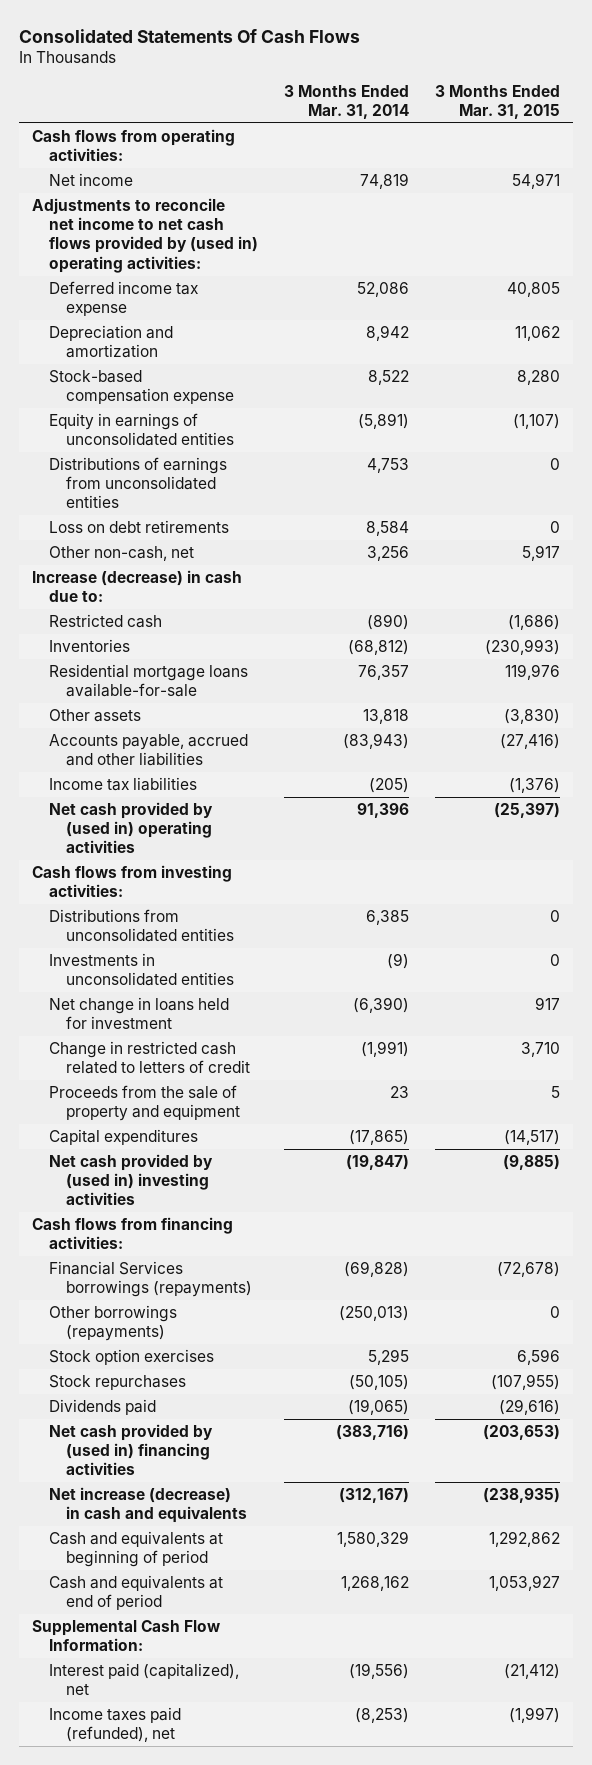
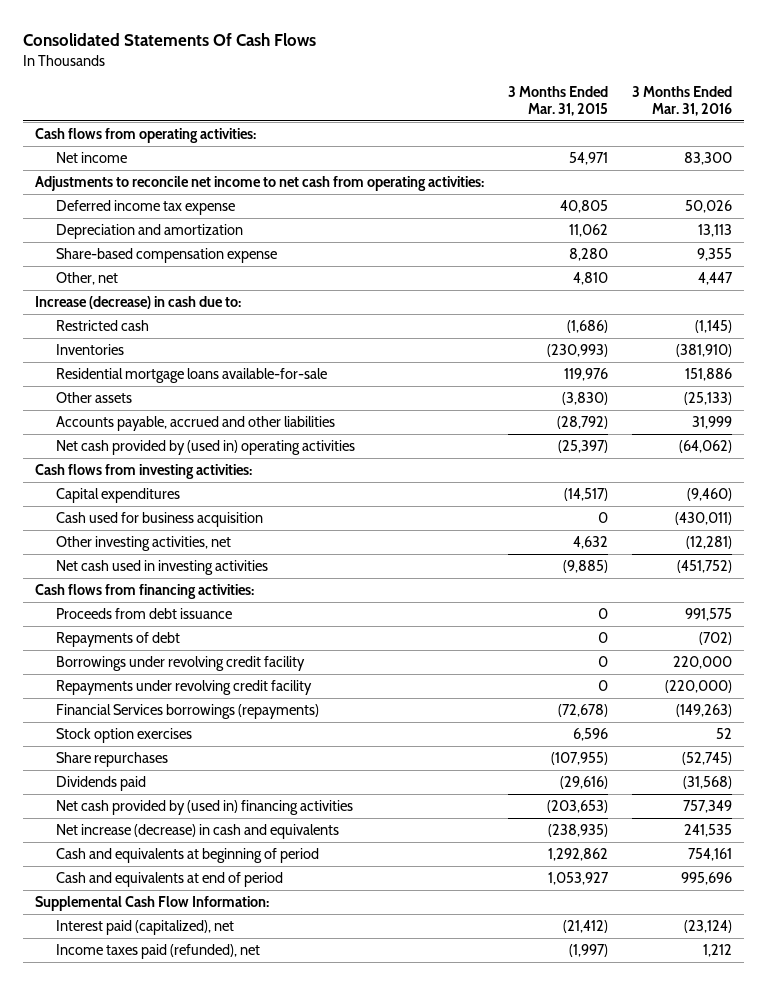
- | 3 Months Ended Mar. 31, 2014 | 3 Months Ended Mar. 31, 2015
+ | 3 Months Ended Mar. 31, 2015 | 3 Months Ended Mar. 31, 2016
- Adjustments to reconcile net income to net cash flows provided by (used in) operating activities:
+ Adjustments to reconcile net income to net cash from operating activities:
- Stock-based compensation expense | 8,522 | 8,280
- Equity in earnings of unconsolidated entities | (5,891) | (1,107)
- Distributions of earnings from unconsolidated entities | 4,753 | 0
- Loss on debt retirements | 8,584 | 0
- Other non-cash, net | 3,256 | 5,917
+ Share-based compensation expense | 8,280 | 9,355
+ Other, net | 4,810 | 4,447
- Accounts payable, accrued and other liabilities | (83,943) | (27,416)
- Income tax liabilities | (205) | (1,376)
+ Accounts payable, accrued and other liabilities | (28,792) | 31,999
- Distributions from unconsolidated entities | 6,385 | 0
- Investments in unconsolidated entities | (9) | 0
- Net change in loans held for investment | (6,390) | 917
- Change in restricted cash related to letters of credit | (1,991) | 3,710
- Proceeds from the sale of property and equipment | 23 | 5
- Net cash provided by (used in) investing activities | (19,847) | (9,885)
+ Cash used for business acquisition | 0 | (430,011)
+ Other investing activities, net | 4,632 | (12,281)
+ Net cash used in investing activities | (9,885) | (451,752)
+ Proceeds from debt issuance | 0 | 991,575
+ Repayments of debt | 0 | (702)
+ Borrowings under revolving credit facility | 0 | 220,000
+ Repayments under revolving credit facility | 0 | (220,000)
- Other borrowings (repayments) | (250,013) | 0
- Stock repurchases | (50,105) | (107,955)
+ Share repurchases | (107,955) | (52,745)

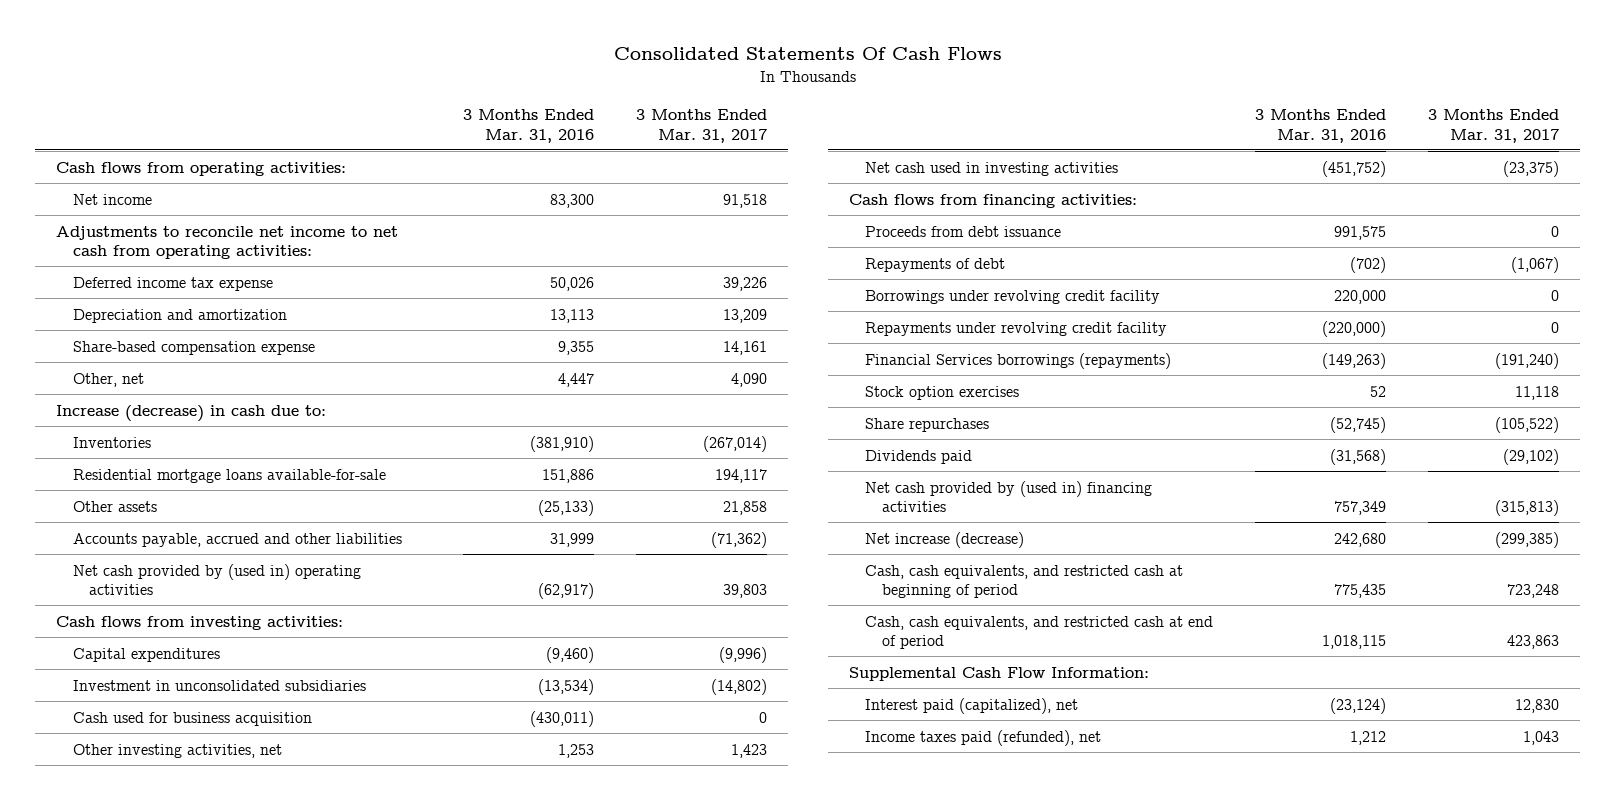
- | 3 Months Ended Mar. 31, 2015 | 3 Months Ended Mar. 31, 2016
+ | 3 Months Ended Mar. 31, 2016 | 3 Months Ended Mar. 31, 2017
- Restricted cash | (1,686) | (1,145)
- Net cash provided by (used in) operating activities | (25,397) | (64,062)
+ Net cash provided by (used in) operating activities | (62,917) | 39,803
+ Investment in unconsolidated subsidiaries | (13,534) | (14,802)
- Other investing activities, net | 4,632 | (12,281)
+ Other investing activities, net | 1,253 | 1,423
- Net increase (decrease) in cash and equivalents | (238,935) | 241,535
- Cash and equivalents at beginning of period | 1,292,862 | 754,161
- Cash and equivalents at end of period | 1,053,927 | 995,696
+ Net increase (decrease) | 242,680 | (299,385)
+ Cash, cash equivalents, and restricted cash at beginning of period | 775,435 | 723,248
+ Cash, cash equivalents, and restricted cash at end of period | 1,018,115 | 423,863

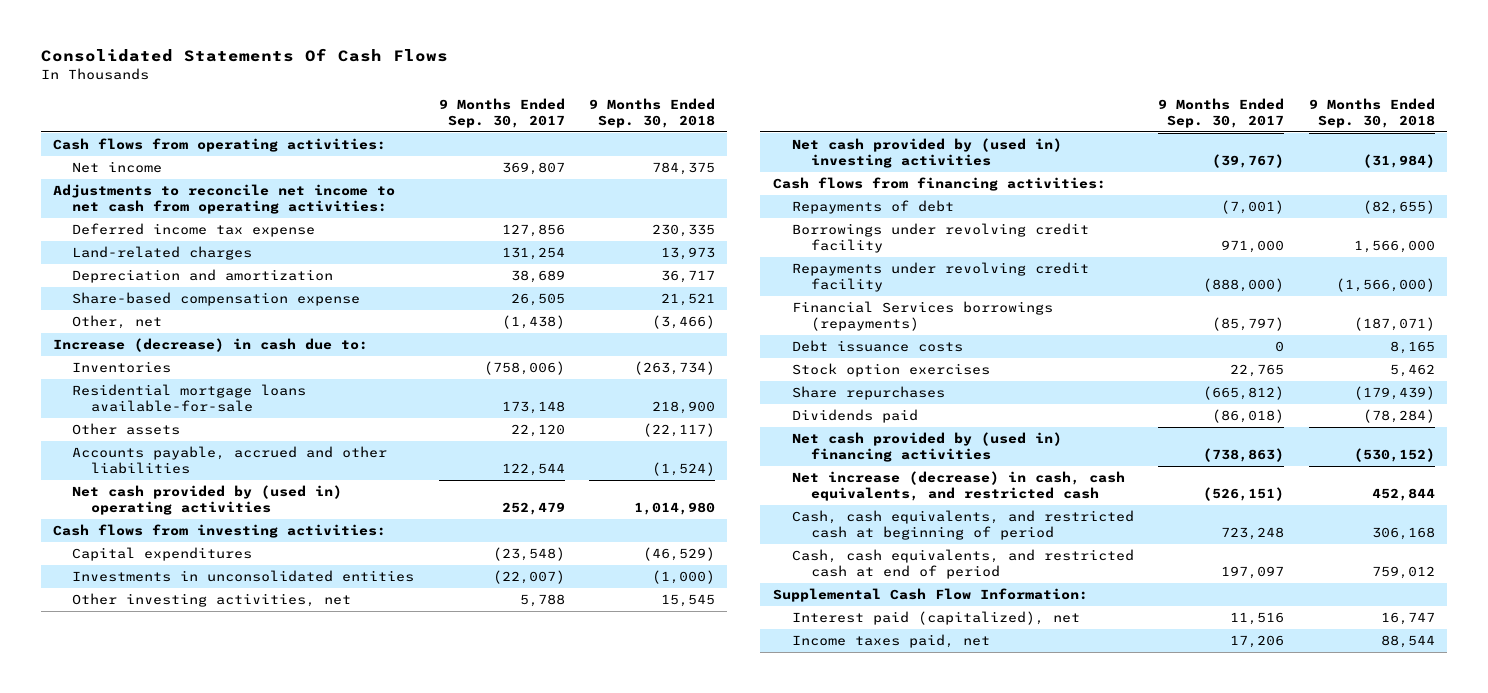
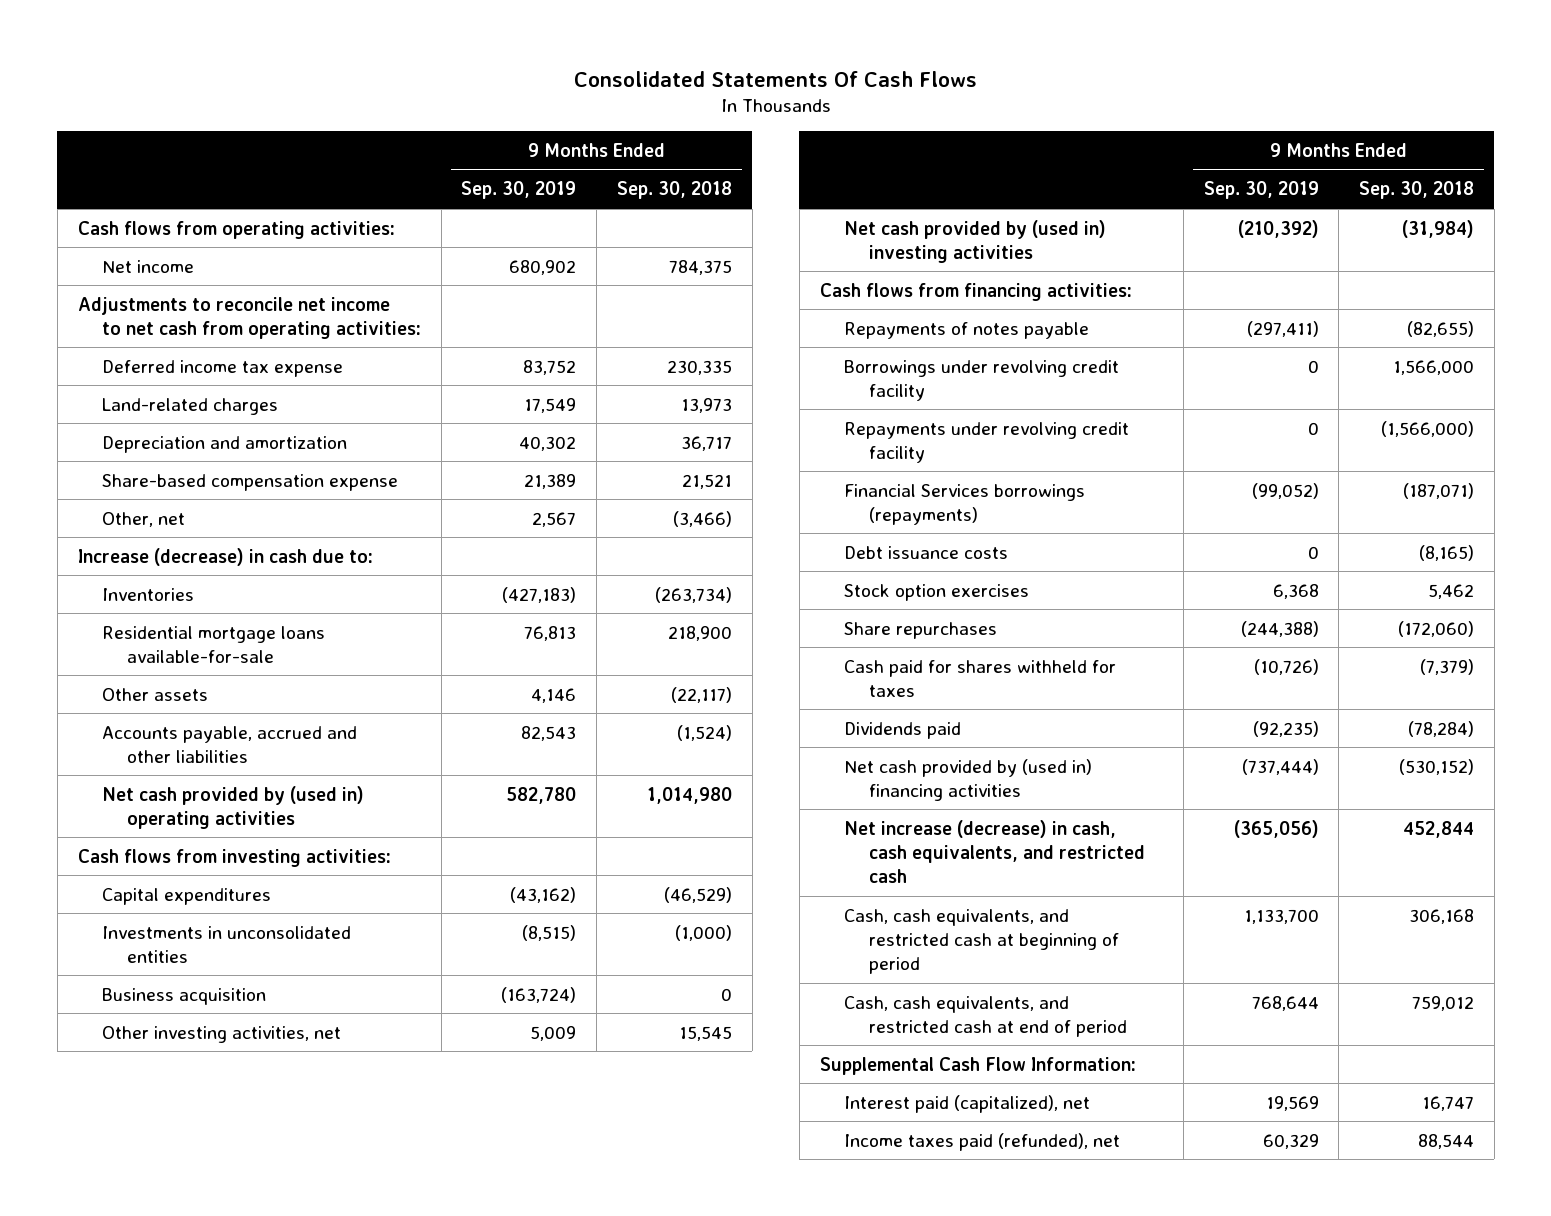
- | 9 Months Ended Sep. 30, 2017 | 9 Months Ended Sep. 30, 2018
+ | 9 Months Ended Sep. 30, 2019 | 9 Months Ended Sep. 30, 2018
+ Business acquisition | (163,724) | 0
- Repayments of debt | (7,001) | (82,655)
+ Repayments of notes payable | (297,411) | (82,655)
- Debt issuance costs | 0 | 8,165
+ Debt issuance costs | 0 | (8,165)
- Share repurchases | (665,812) | (179,439)
+ Share repurchases | (244,388) | (172,060)
+ Cash paid for shares withheld for taxes | (10,726) | (7,379)
- Income taxes paid, net | 17,206 | 88,544
+ Income taxes paid (refunded), net | 60,329 | 88,544

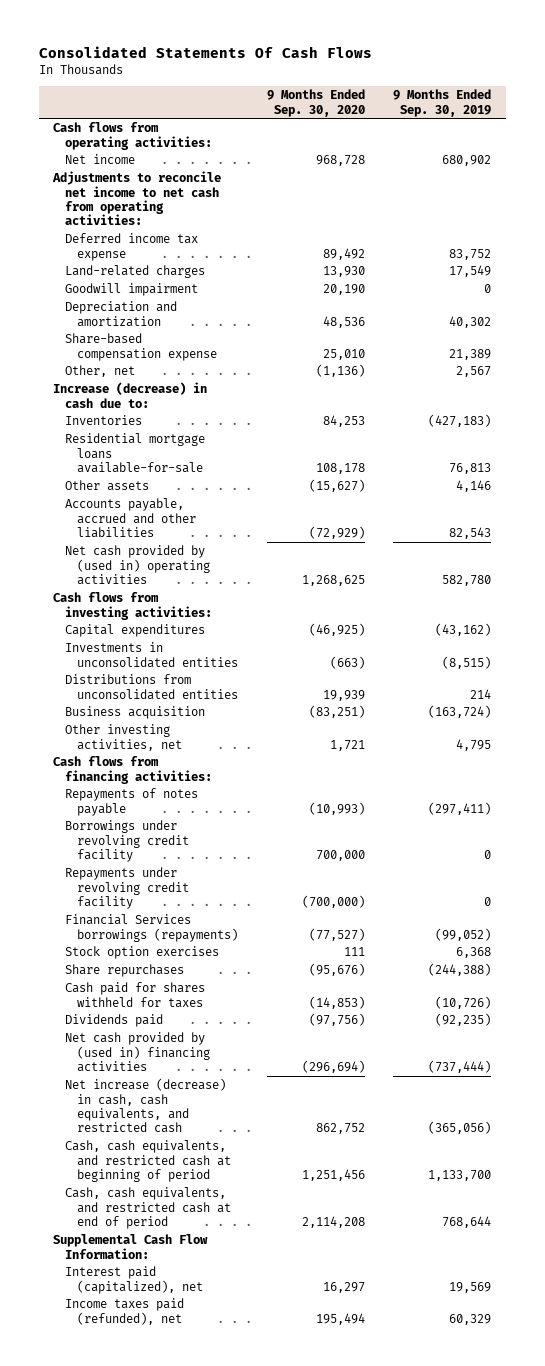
- | 9 Months Ended Sep. 30, 2019 | 9 Months Ended Sep. 30, 2018
+ | 9 Months Ended Sep. 30, 2020 | 9 Months Ended Sep. 30, 2019
+ Goodwill impairment | 20,190 | 0
+ Distributions from unconsolidated entities | 19,939 | 214
- Other investing activities, net | 5,009 | 15,545
- Net cash provided by (used in) investing activities | (210,392) | (31,984)
+ Other investing activities, net | 1,721 | 4,795
- Debt issuance costs | 0 | (8,165)

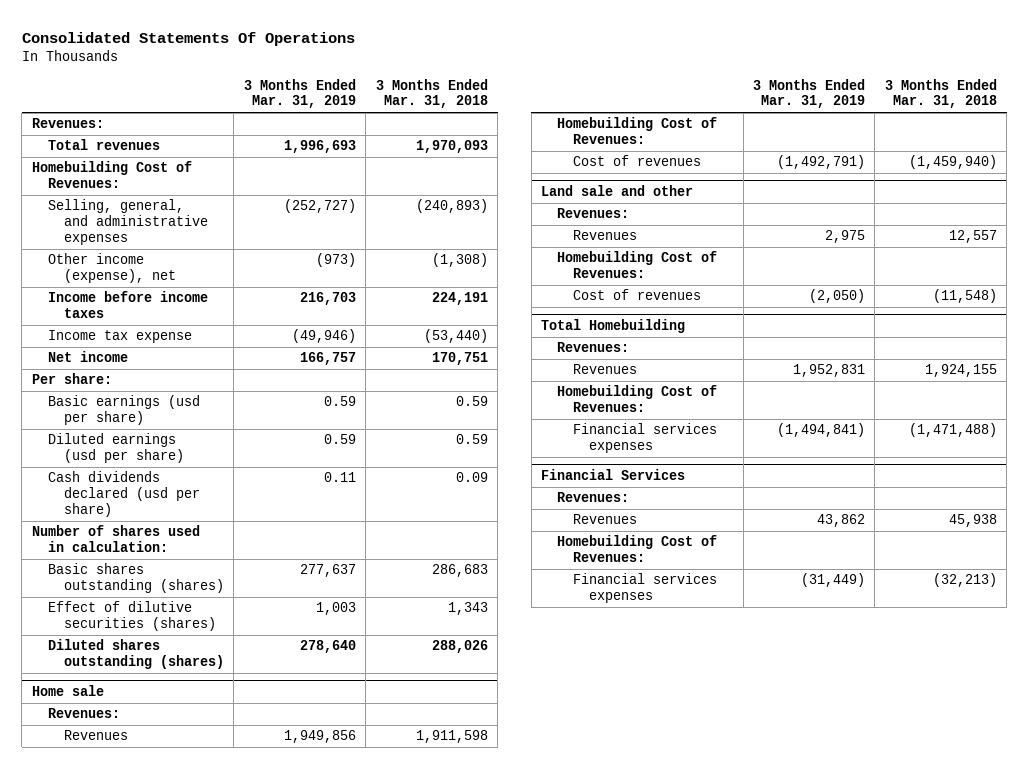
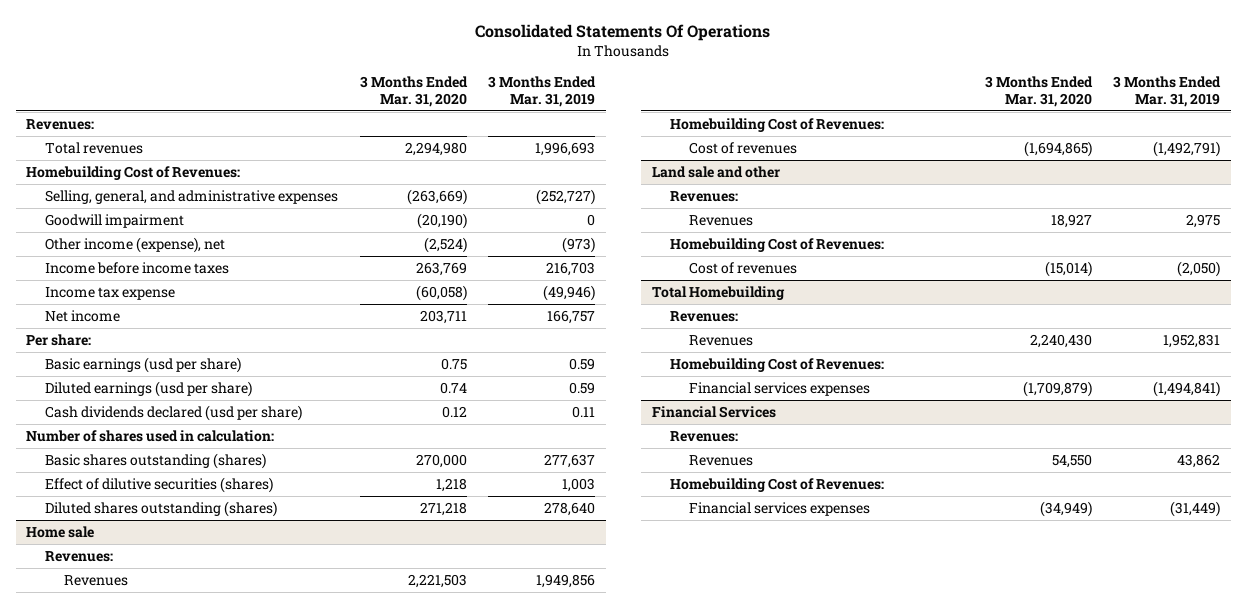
- | 3 Months Ended Mar. 31, 2019 | 3 Months Ended Mar. 31, 2018
+ | 3 Months Ended Mar. 31, 2020 | 3 Months Ended Mar. 31, 2019
+ Goodwill impairment | (20,190) | 0

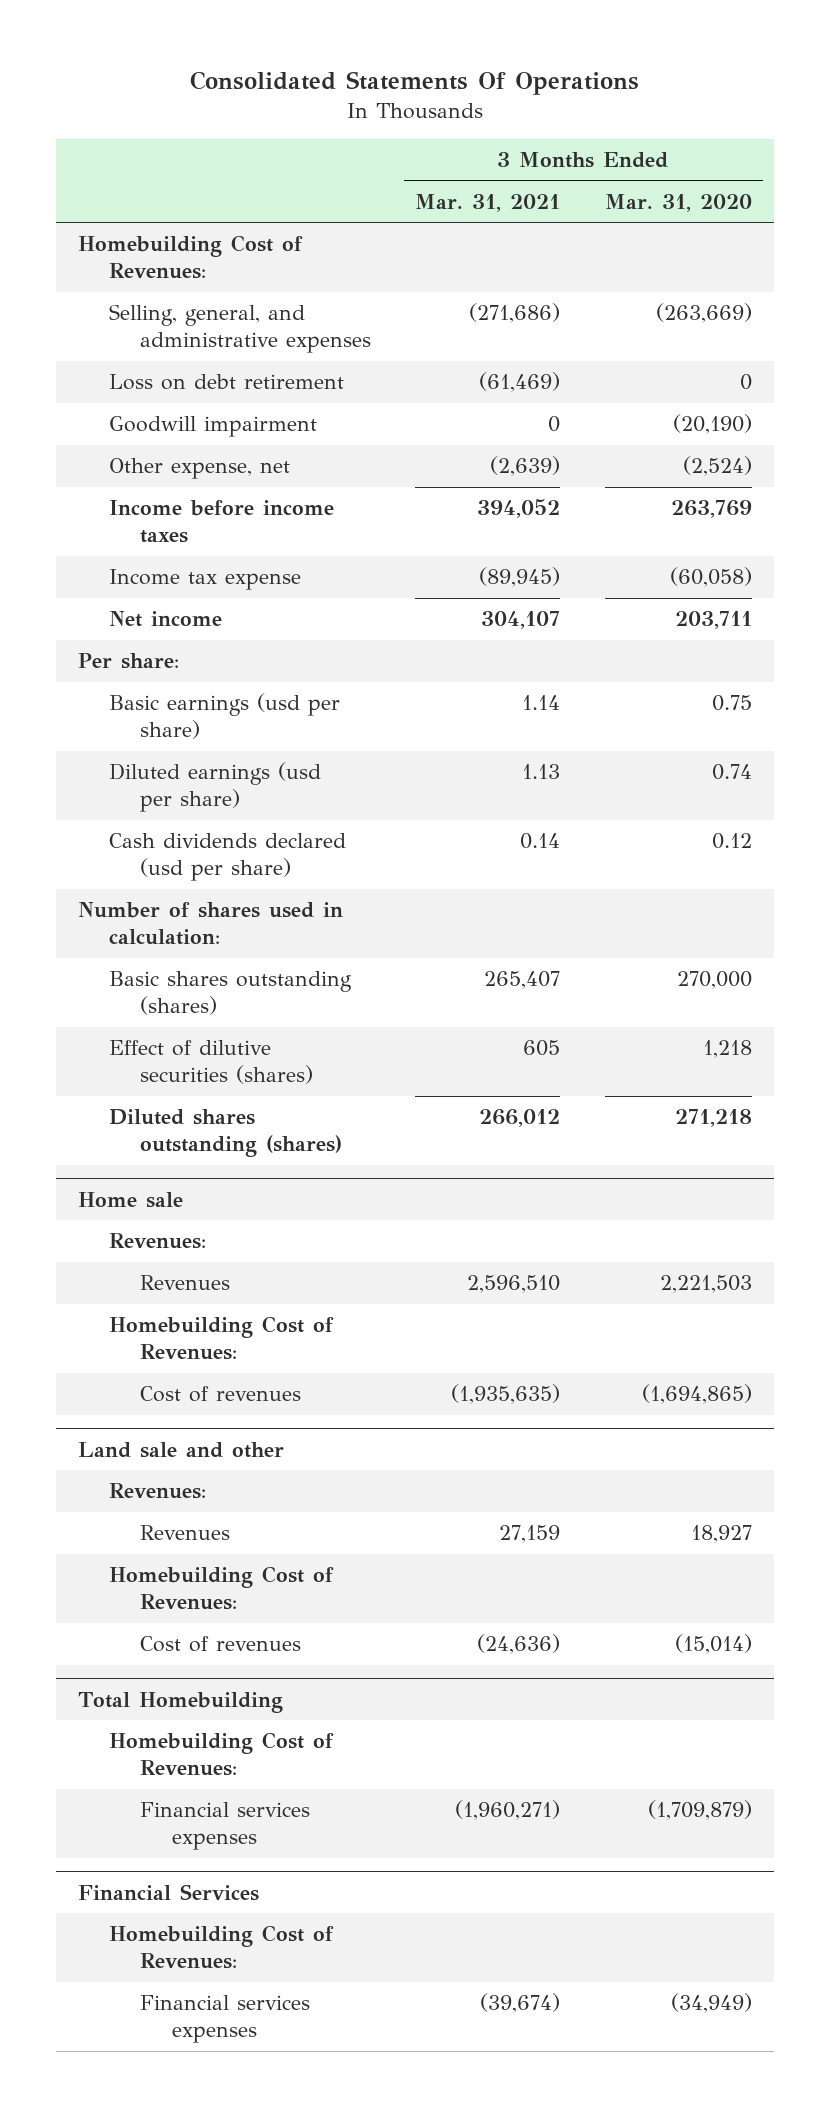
- | 3 Months Ended Mar. 31, 2020 | 3 Months Ended Mar. 31, 2019
+ | 3 Months Ended Mar. 31, 2021 | 3 Months Ended Mar. 31, 2020
- Revenues:
- Total revenues | 2,294,980 | 1,996,693
+ Loss on debt retirement | (61,469) | 0
- Other income (expense), net | (2,524) | (973)
+ Other expense, net | (2,639) | (2,524)
@ Total Homebuilding
- Revenues:
- Revenues | 2,240,430 | 1,952,831
@ Financial Services
- Revenues:
- Revenues | 54,550 | 43,862

